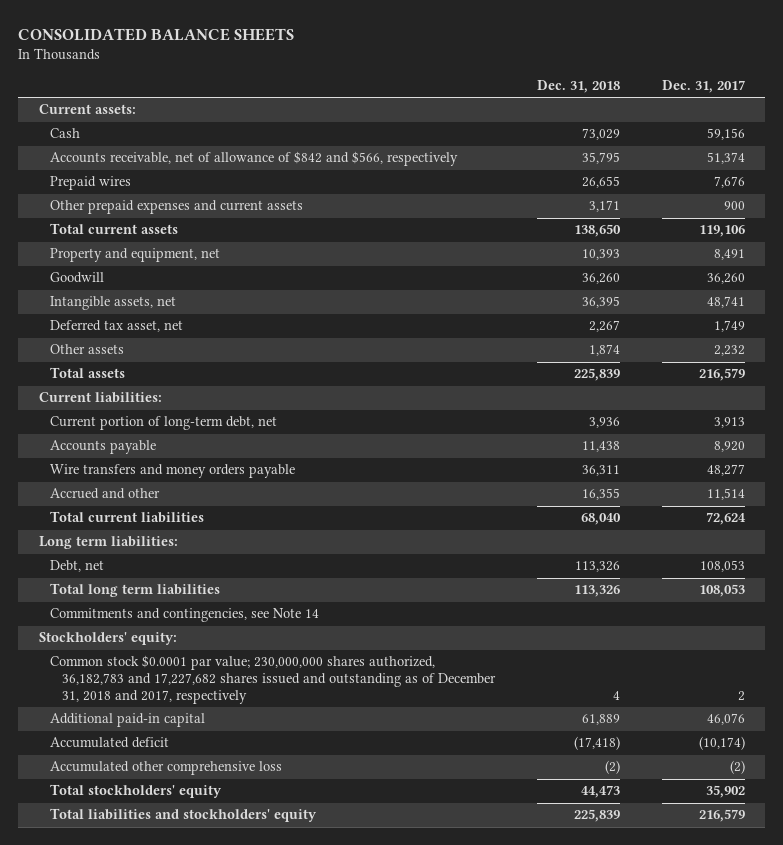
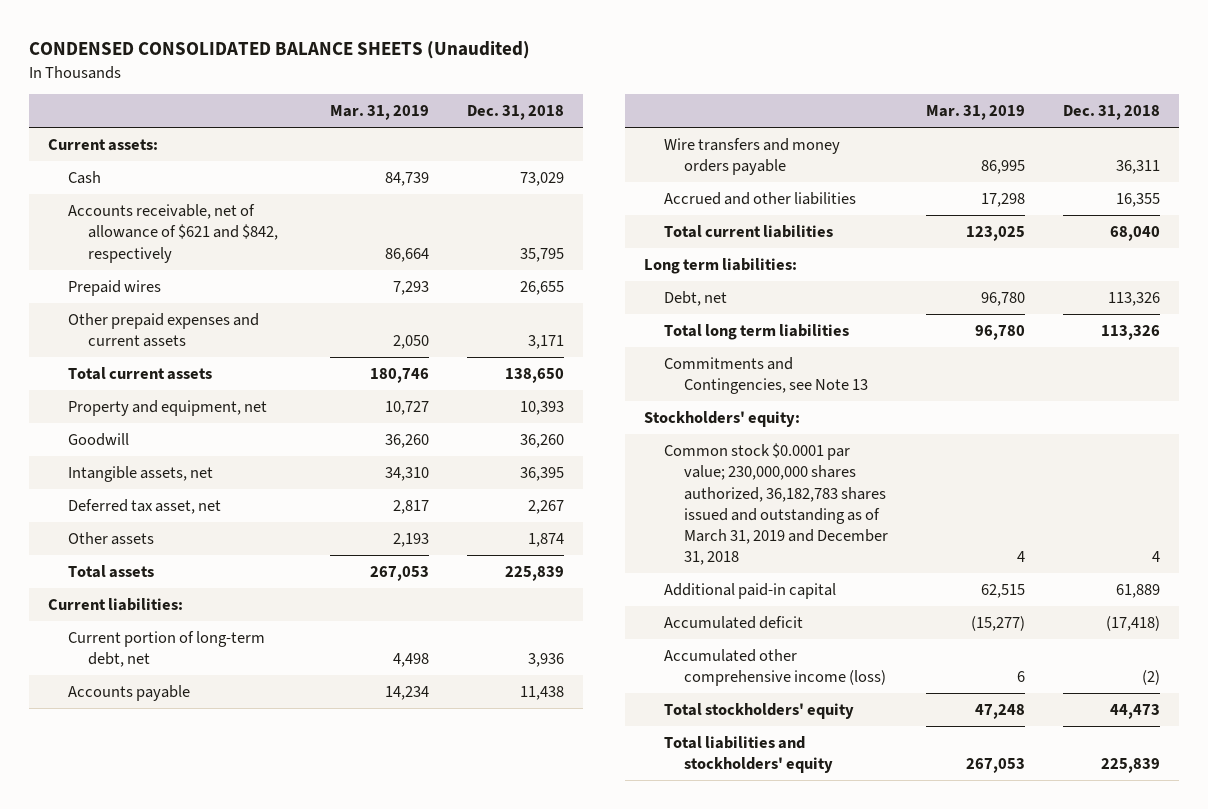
- CONSOLIDATED BALANCE SHEETS
+ CONDENSED CONSOLIDATED BALANCE SHEETS (Unaudited)
- | Dec. 31, 2018 | Dec. 31, 2017
+ | Mar. 31, 2019 | Dec. 31, 2018
- Accounts receivable, net of allowance of $842 and $566, respectively | 35,795 | 51,374
+ Accounts receivable, net of allowance of $621 and $842, respectively | 86,664 | 35,795
- Accrued and other | 16,355 | 11,514
+ Accrued and other liabilities | 17,298 | 16,355
- Commitments and contingencies, see Note 14
+ Commitments and Contingencies, see Note 13
- Common stock $0.0001 par value; 230,000,000 shares authorized, 36,182,783 and 17,227,682 shares issued and outstanding as of December 31, 2018 and 2017, respectively | 4 | 2
+ Common stock $0.0001 par value; 230,000,000 shares authorized, 36,182,783 shares issued and outstanding as of March 31, 2019 and December 31, 2018 | 4 | 4
- Accumulated other comprehensive loss | (2) | (2)
+ Accumulated other comprehensive income (loss) | 6 | (2)

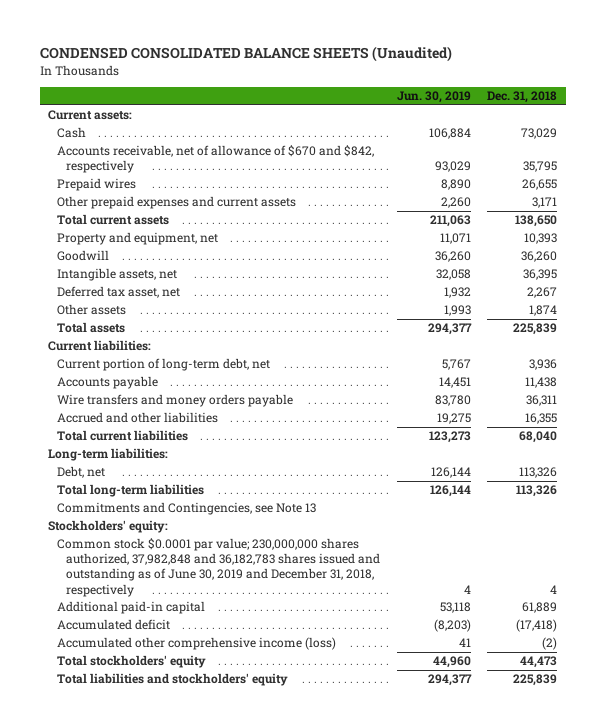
- | Mar. 31, 2019 | Dec. 31, 2018
+ | Jun. 30, 2019 | Dec. 31, 2018
- Accounts receivable, net of allowance of $621 and $842, respectively | 86,664 | 35,795
+ Accounts receivable, net of allowance of $670 and $842, respectively | 93,029 | 35,795
- Long term liabilities:
+ Long-term liabilities:
- Total long term liabilities | 96,780 | 113,326
+ Total long-term liabilities | 126,144 | 113,326
- Common stock $0.0001 par value; 230,000,000 shares authorized, 36,182,783 shares issued and outstanding as of March 31, 2019 and December 31, 2018 | 4 | 4
+ Common stock $0.0001 par value; 230,000,000 shares authorized, 37,982,848 and 36,182,783 shares issued and outstanding as of June 30, 2019 and December 31, 2018, respectively | 4 | 4

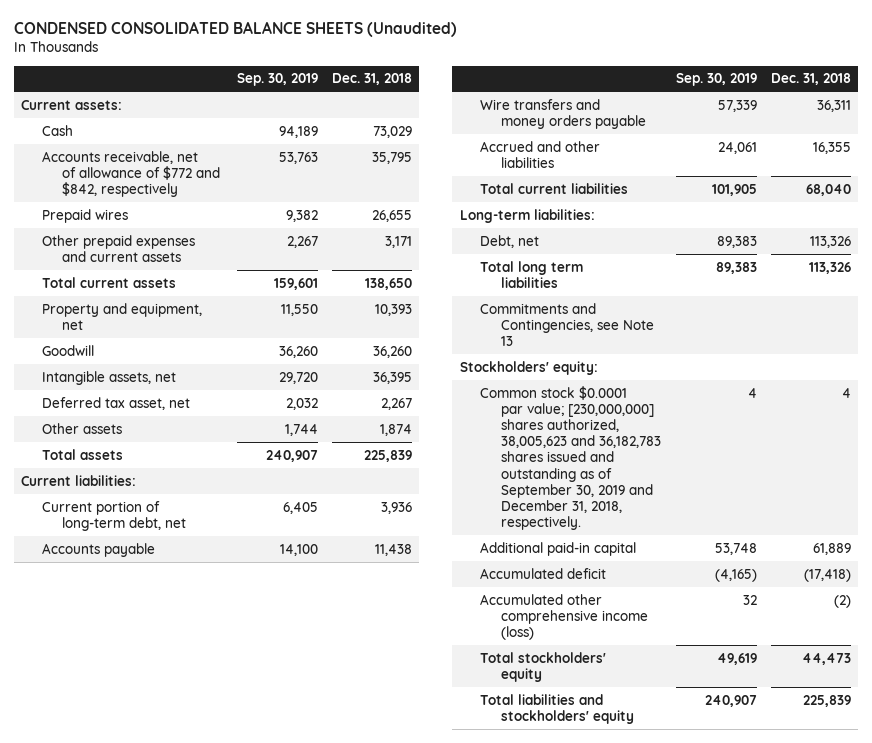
- | Jun. 30, 2019 | Dec. 31, 2018
+ | Sep. 30, 2019 | Dec. 31, 2018
- Accounts receivable, net of allowance of $670 and $842, respectively | 93,029 | 35,795
+ Accounts receivable, net of allowance of $772 and $842, respectively | 53,763 | 35,795
- Total long-term liabilities | 126,144 | 113,326
+ Total long term liabilities | 89,383 | 113,326
- Common stock $0.0001 par value; 230,000,000 shares authorized, 37,982,848 and 36,182,783 shares issued and outstanding as of June 30, 2019 and December 31, 2018, respectively | 4 | 4
+ Common stock $0.0001 par value; [230,000,000] shares authorized, 38,005,623 and 36,182,783 shares issued and outstanding as of September 30, 2019 and December 31, 2018, respectively. | 4 | 4

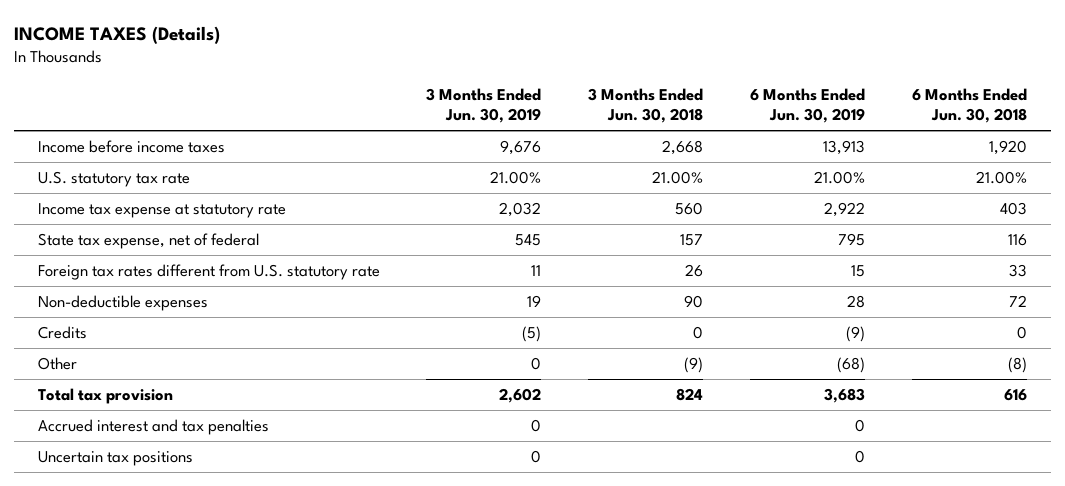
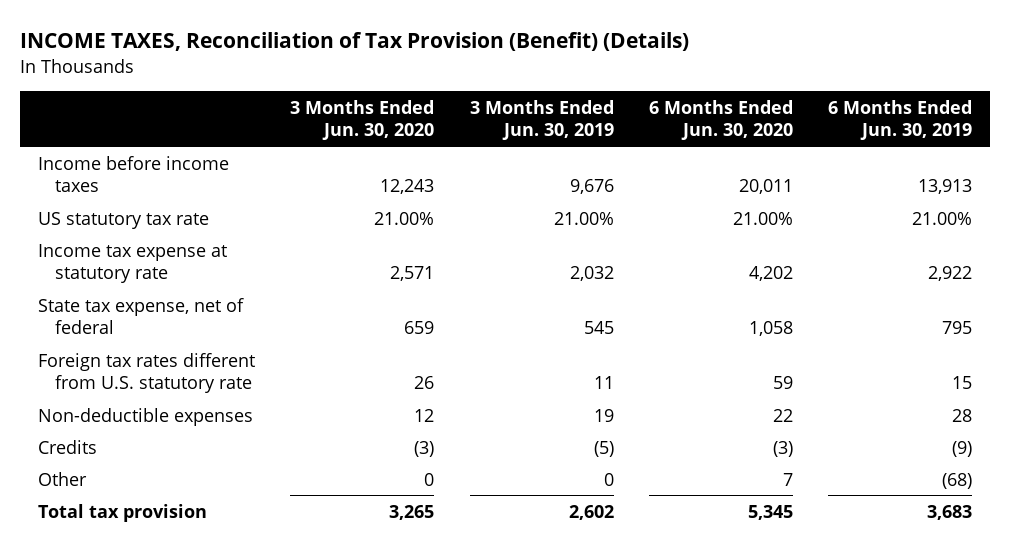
- INCOME TAXES (Details)
+ INCOME TAXES, Reconciliation of Tax Provision (Benefit) (Details)
- | 3 Months Ended Jun. 30, 2019 | 3 Months Ended Jun. 30, 2018 | 6 Months Ended Jun. 30, 2019 | 6 Months Ended Jun. 30, 2018
+ | 3 Months Ended Jun. 30, 2020 | 3 Months Ended Jun. 30, 2019 | 6 Months Ended Jun. 30, 2020 | 6 Months Ended Jun. 30, 2019
- U.S. statutory tax rate | 21.00% | 21.00% | 21.00% | 21.00%
+ US statutory tax rate | 21.00% | 21.00% | 21.00% | 21.00%
- Accrued interest and tax penalties | 0 | | 0 |
- Uncertain tax positions | 0 | | 0 |

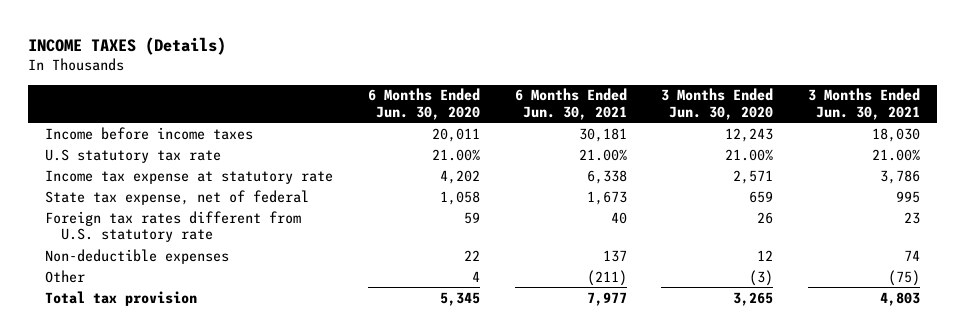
- INCOME TAXES, Reconciliation of Tax Provision (Benefit) (Details)
+ INCOME TAXES (Details)
- | 3 Months Ended Jun. 30, 2020 | 3 Months Ended Jun. 30, 2019 | 6 Months Ended Jun. 30, 2020 | 6 Months Ended Jun. 30, 2019
+ | 6 Months Ended Jun. 30, 2020 | 6 Months Ended Jun. 30, 2021 | 3 Months Ended Jun. 30, 2020 | 3 Months Ended Jun. 30, 2021
- US statutory tax rate | 21.00% | 21.00% | 21.00% | 21.00%
+ U.S statutory tax rate | 21.00% | 21.00% | 21.00% | 21.00%
- Credits | (3) | (5) | (3) | (9)
- Other | 0 | 0 | 7 | (68)
+ Other | 4 | (211) | (3) | (75)

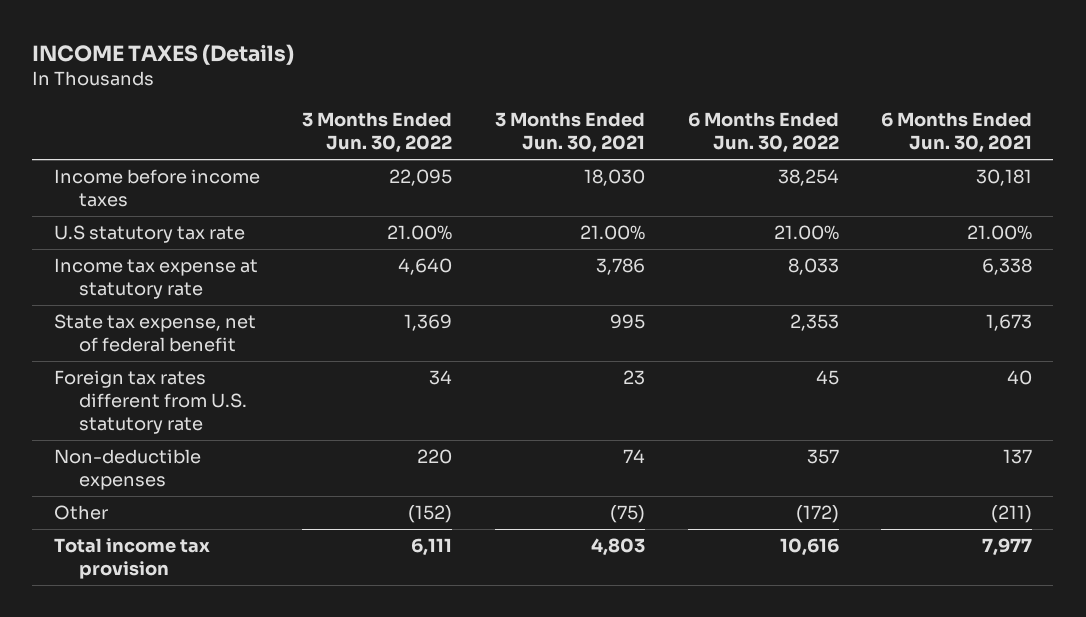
- | 6 Months Ended Jun. 30, 2020 | 6 Months Ended Jun. 30, 2021 | 3 Months Ended Jun. 30, 2020 | 3 Months Ended Jun. 30, 2021
+ | 3 Months Ended Jun. 30, 2022 | 3 Months Ended Jun. 30, 2021 | 6 Months Ended Jun. 30, 2022 | 6 Months Ended Jun. 30, 2021
- State tax expense, net of federal | 1,058 | 1,673 | 659 | 995
+ State tax expense, net of federal benefit | 1,369 | 995 | 2,353 | 1,673
- Total tax provision | 5,345 | 7,977 | 3,265 | 4,803
+ Total income tax provision | 6,111 | 4,803 | 10,616 | 7,977

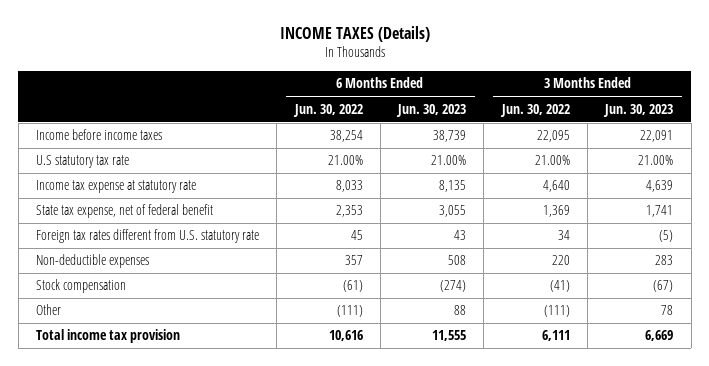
- | 3 Months Ended Jun. 30, 2022 | 3 Months Ended Jun. 30, 2021 | 6 Months Ended Jun. 30, 2022 | 6 Months Ended Jun. 30, 2021
+ | 6 Months Ended Jun. 30, 2022 | 6 Months Ended Jun. 30, 2023 | 3 Months Ended Jun. 30, 2022 | 3 Months Ended Jun. 30, 2023
- Other | (152) | (75) | (172) | (211)
+ Stock compensation | (61) | (274) | (41) | (67)
+ Other | (111) | 88 | (111) | 78

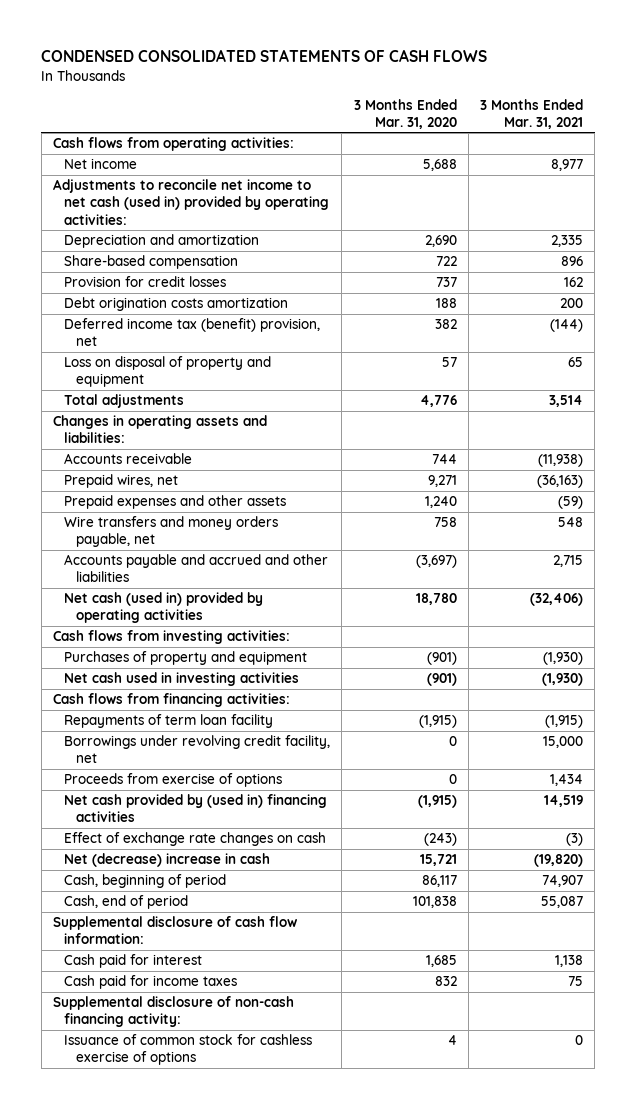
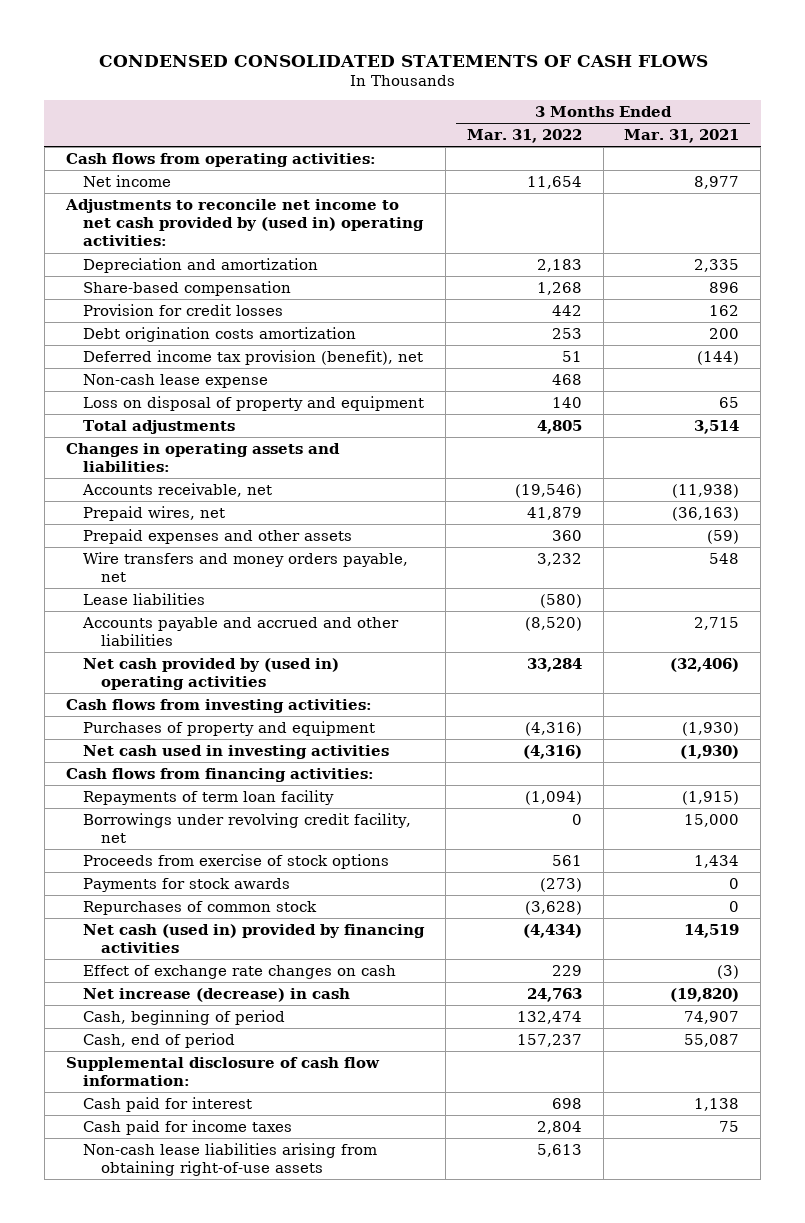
- | 3 Months Ended Mar. 31, 2020 | 3 Months Ended Mar. 31, 2021
+ | 3 Months Ended Mar. 31, 2022 | 3 Months Ended Mar. 31, 2021
- Adjustments to reconcile net income to net cash (used in) provided by operating activities:
+ Adjustments to reconcile net income to net cash provided by (used in) operating activities:
- Deferred income tax (benefit) provision, net | 382 | (144)
+ Deferred income tax provision (benefit), net | 51 | (144)
+ Non-cash lease expense | 468 |
- Accounts receivable | 744 | (11,938)
+ Accounts receivable, net | (19,546) | (11,938)
+ Lease liabilities | (580) |
- Net cash (used in) provided by operating activities | 18,780 | (32,406)
+ Net cash provided by (used in) operating activities | 33,284 | (32,406)
- Proceeds from exercise of options | 0 | 1,434
- Net cash provided by (used in) financing activities | (1,915) | 14,519
+ Proceeds from exercise of stock options | 561 | 1,434
+ Payments for stock awards | (273) | 0
+ Repurchases of common stock | (3,628) | 0
+ Net cash (used in) provided by financing activities | (4,434) | 14,519
- Net (decrease) increase in cash | 15,721 | (19,820)
+ Net increase (decrease) in cash | 24,763 | (19,820)
- Supplemental disclosure of non-cash financing activity:
- Issuance of common stock for cashless exercise of options | 4 | 0
+ Non-cash lease liabilities arising from obtaining right-of-use assets | 5,613 |

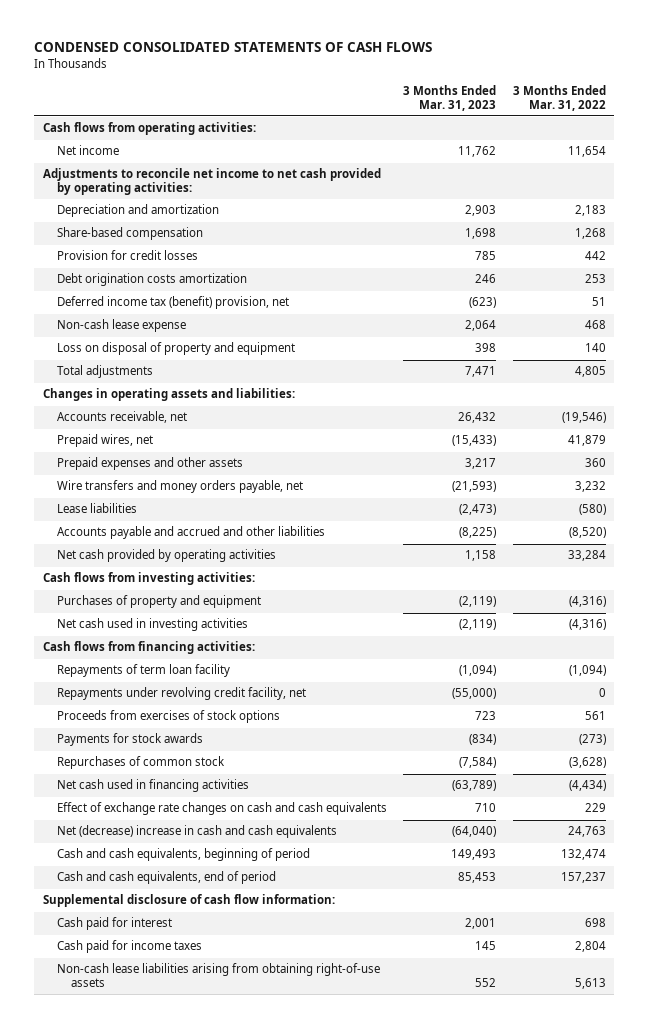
- | 3 Months Ended Mar. 31, 2022 | 3 Months Ended Mar. 31, 2021
+ | 3 Months Ended Mar. 31, 2023 | 3 Months Ended Mar. 31, 2022
- Adjustments to reconcile net income to net cash provided by (used in) operating activities:
+ Adjustments to reconcile net income to net cash provided by operating activities:
- Deferred income tax provision (benefit), net | 51 | (144)
+ Deferred income tax (benefit) provision, net | (623) | 51
- Net cash provided by (used in) operating activities | 33,284 | (32,406)
+ Net cash provided by operating activities | 1,158 | 33,284
- Borrowings under revolving credit facility, net | 0 | 15,000
- Proceeds from exercise of stock options | 561 | 1,434
+ Repayments under revolving credit facility, net | (55,000) | 0
+ Proceeds from exercises of stock options | 723 | 561
- Net cash (used in) provided by financing activities | (4,434) | 14,519
- Effect of exchange rate changes on cash | 229 | (3)
- Net increase (decrease) in cash | 24,763 | (19,820)
- Cash, beginning of period | 132,474 | 74,907
- Cash, end of period | 157,237 | 55,087
+ Net cash used in financing activities | (63,789) | (4,434)
+ Effect of exchange rate changes on cash and cash equivalents | 710 | 229
+ Net (decrease) increase in cash and cash equivalents | (64,040) | 24,763
+ Cash and cash equivalents, beginning of period | 149,493 | 132,474
+ Cash and cash equivalents, end of period | 85,453 | 157,237

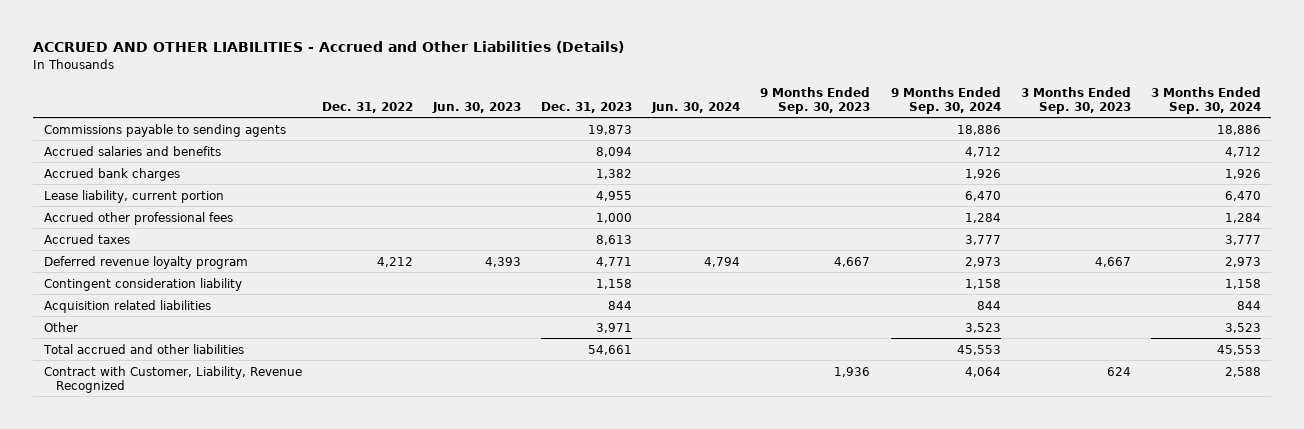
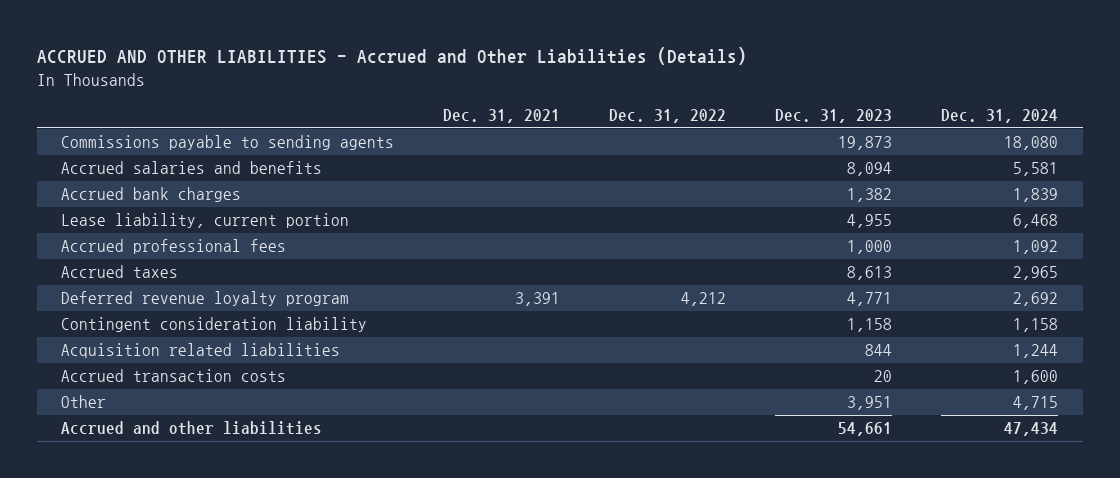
- | Dec. 31, 2022 | Jun. 30, 2023 | Dec. 31, 2023 | Jun. 30, 2024 | 9 Months Ended Sep. 30, 2023 | 9 Months Ended Sep. 30, 2024 | 3 Months Ended Sep. 30, 2023 | 3 Months Ended Sep. 30, 2024
+ | Dec. 31, 2021 | Dec. 31, 2022 | Dec. 31, 2023 | Dec. 31, 2024
- Accrued other professional fees | | | 1,000 | | | 1,284 | | 1,284
+ Accrued professional fees | | | 1,000 | 1,092
- Other | | | 3,971 | | | 3,523 | | 3,523
- Total accrued and other liabilities | | | 54,661 | | | 45,553 | | 45,553
- Contract with Customer, Liability, Revenue Recognized | | | | | 1,936 | 4,064 | 624 | 2,588
+ Accrued transaction costs | | | 20 | 1,600
+ Other | | | 3,951 | 4,715
+ Accrued and other liabilities | | | 54,661 | 47,434

